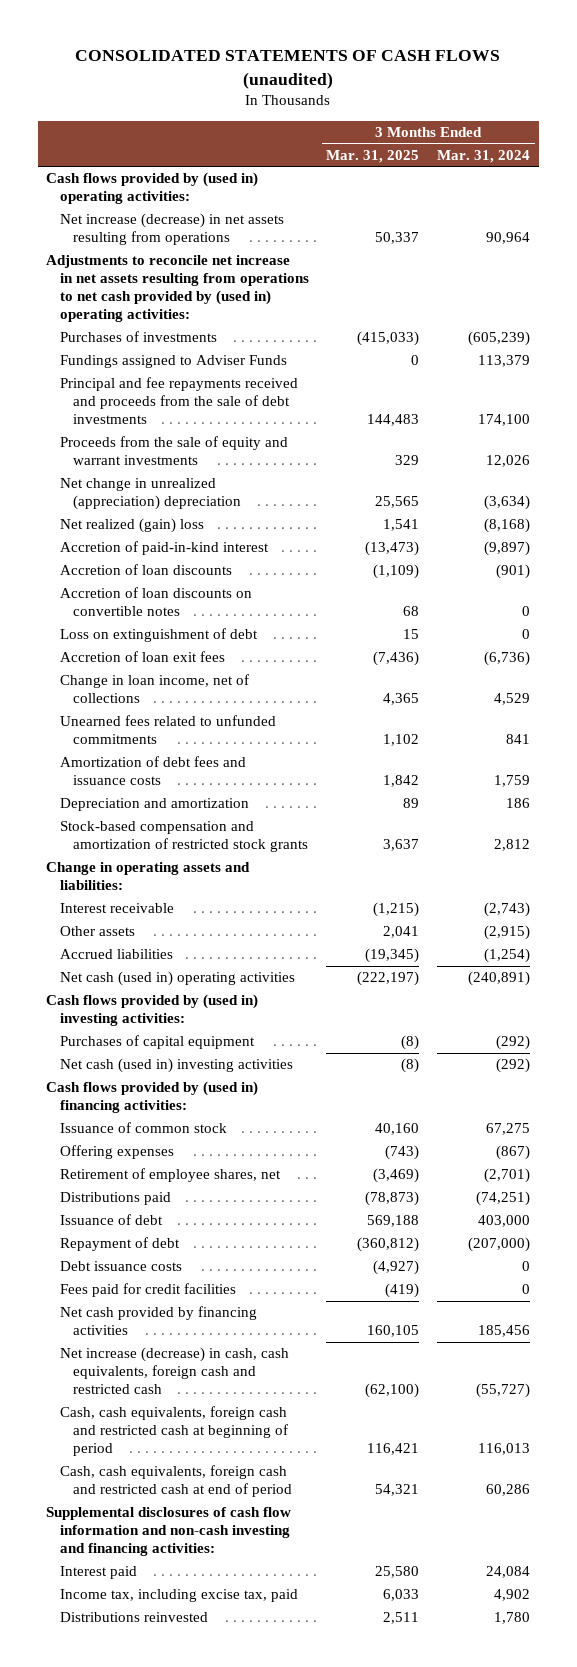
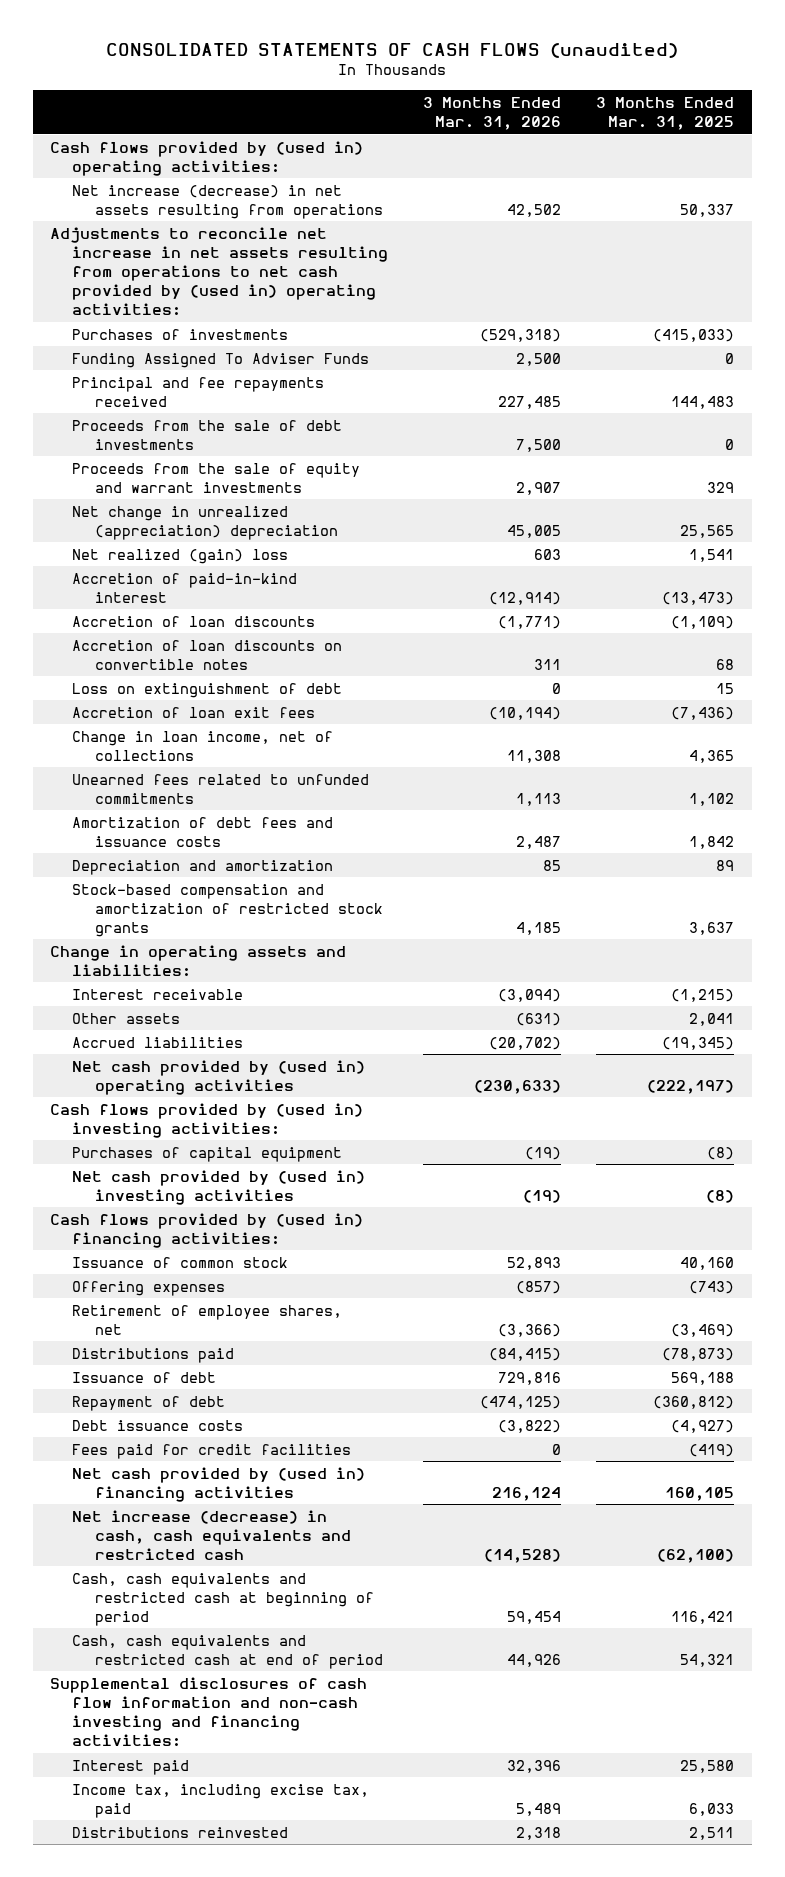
- | 3 Months Ended Mar. 31, 2025 | 3 Months Ended Mar. 31, 2024
+ | 3 Months Ended Mar. 31, 2026 | 3 Months Ended Mar. 31, 2025
- Fundings assigned to Adviser Funds | 0 | 113,379
- Principal and fee repayments received and proceeds from the sale of debt investments | 144,483 | 174,100
+ Funding Assigned To Adviser Funds | 2,500 | 0
+ Principal and fee repayments received | 227,485 | 144,483
+ Proceeds from the sale of debt investments | 7,500 | 0
- Net cash (used in) operating activities | (222,197) | (240,891)
+ Net cash provided by (used in) operating activities | (230,633) | (222,197)
- Net cash (used in) investing activities | (8) | (292)
+ Net cash provided by (used in) investing activities | (19) | (8)
- Net cash provided by financing activities | 160,105 | 185,456
- Net increase (decrease) in cash, cash equivalents, foreign cash and restricted cash | (62,100) | (55,727)
- Cash, cash equivalents, foreign cash and restricted cash at beginning of period | 116,421 | 116,013
- Cash, cash equivalents, foreign cash and restricted cash at end of period | 54,321 | 60,286
+ Net cash provided by (used in) financing activities | 216,124 | 160,105
+ Net increase (decrease) in cash, cash equivalents and restricted cash | (14,528) | (62,100)
+ Cash, cash equivalents and restricted cash at beginning of period | 59,454 | 116,421
+ Cash, cash equivalents and restricted cash at end of period | 44,926 | 54,321

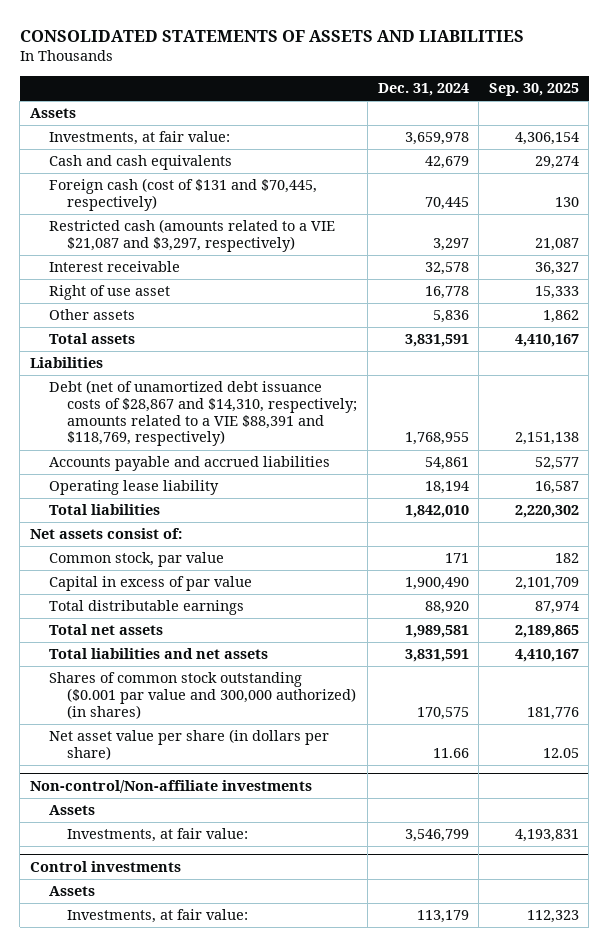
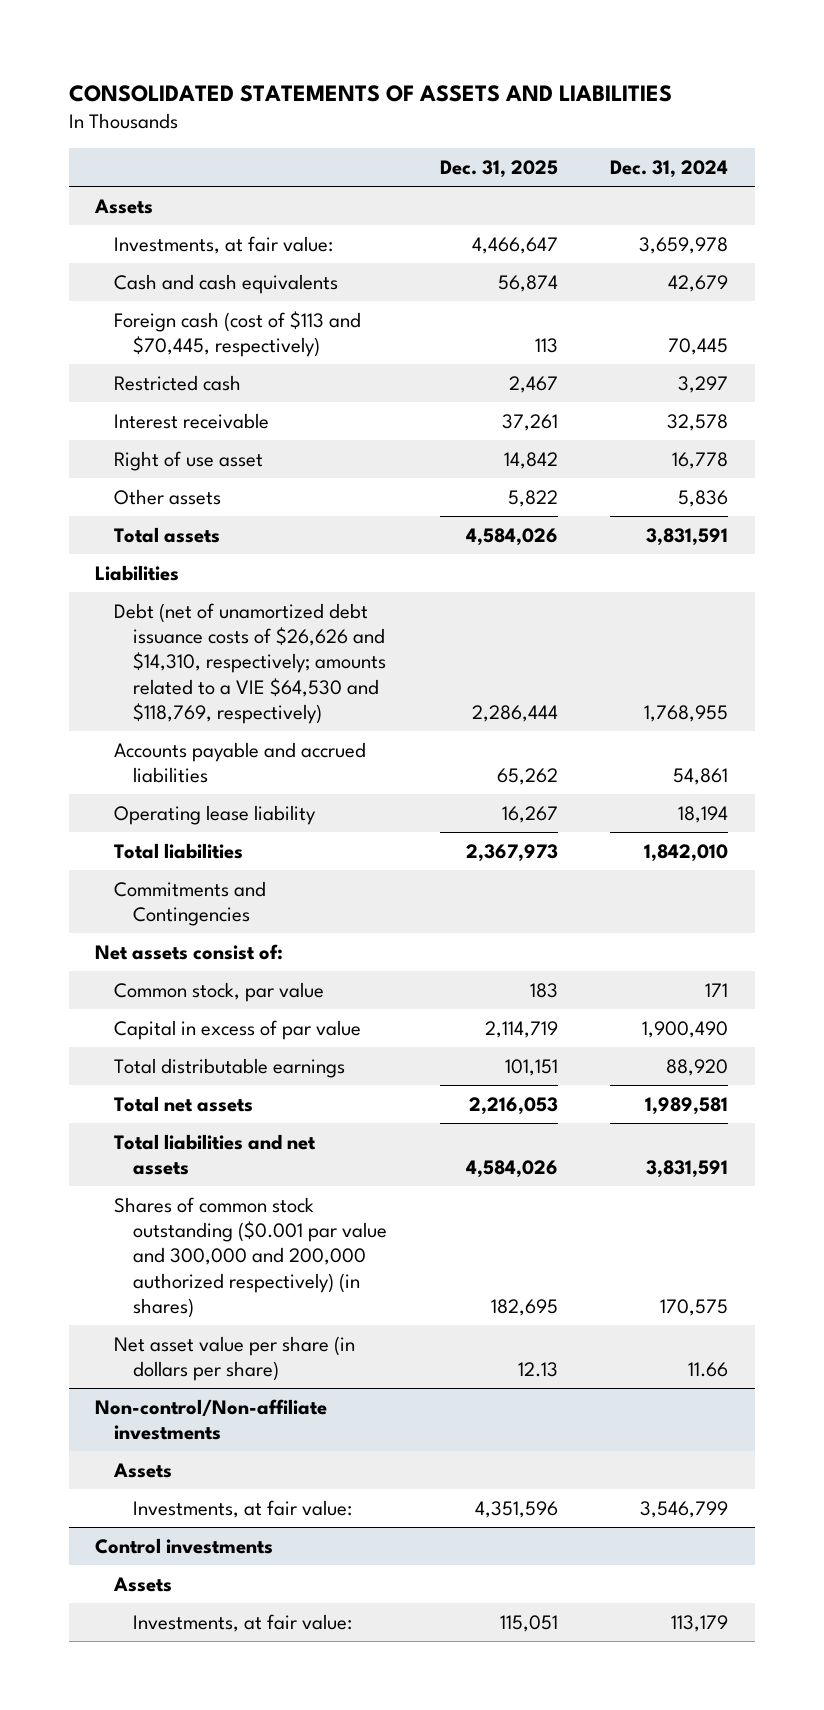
- | Dec. 31, 2024 | Sep. 30, 2025
+ | Dec. 31, 2025 | Dec. 31, 2024
- Foreign cash (cost of $131 and $70,445, respectively) | 70,445 | 130
- Restricted cash (amounts related to a VIE $21,087 and $3,297, respectively) | 3,297 | 21,087
+ Foreign cash (cost of $113 and $70,445, respectively) | 113 | 70,445
+ Restricted cash | 2,467 | 3,297
- Debt (net of unamortized debt issuance costs of $28,867 and $14,310, respectively; amounts related to a VIE $88,391 and $118,769, respectively) | 1,768,955 | 2,151,138
+ Debt (net of unamortized debt issuance costs of $26,626 and $14,310, respectively; amounts related to a VIE $64,530 and $118,769, respectively) | 2,286,444 | 1,768,955
+ Commitments and Contingencies
- Shares of common stock outstanding ($0.001 par value and 300,000 authorized) (in shares) | 170,575 | 181,776
+ Shares of common stock outstanding ($0.001 par value and 300,000 and 200,000 authorized respectively) (in shares) | 182,695 | 170,575

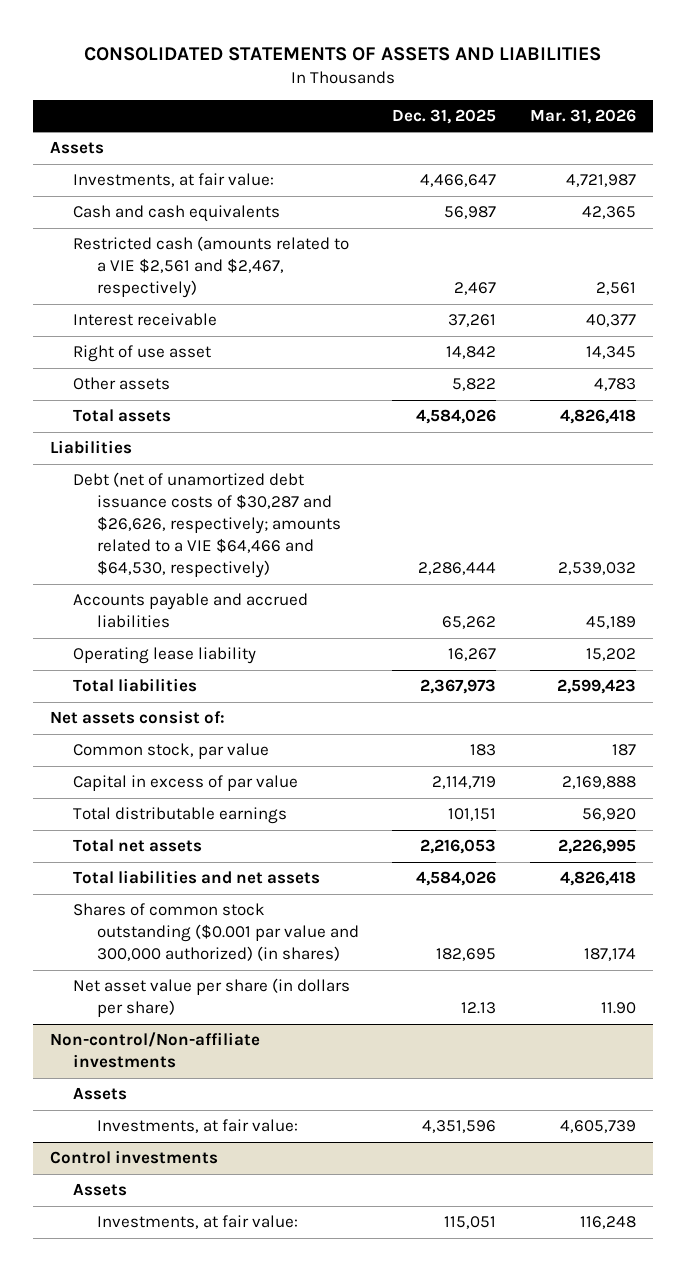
- | Dec. 31, 2025 | Dec. 31, 2024
+ | Dec. 31, 2025 | Mar. 31, 2026
- Cash and cash equivalents | 56,874 | 42,679
- Foreign cash (cost of $113 and $70,445, respectively) | 113 | 70,445
- Restricted cash | 2,467 | 3,297
+ Cash and cash equivalents | 56,987 | 42,365
+ Restricted cash (amounts related to a VIE $2,561 and $2,467, respectively) | 2,467 | 2,561
- Debt (net of unamortized debt issuance costs of $26,626 and $14,310, respectively; amounts related to a VIE $64,530 and $118,769, respectively) | 2,286,444 | 1,768,955
+ Debt (net of unamortized debt issuance costs of $30,287 and $26,626, respectively; amounts related to a VIE $64,466 and $64,530, respectively) | 2,286,444 | 2,539,032
- Commitments and Contingencies
- Shares of common stock outstanding ($0.001 par value and 300,000 and 200,000 authorized respectively) (in shares) | 182,695 | 170,575
+ Shares of common stock outstanding ($0.001 par value and 300,000 authorized) (in shares) | 182,695 | 187,174

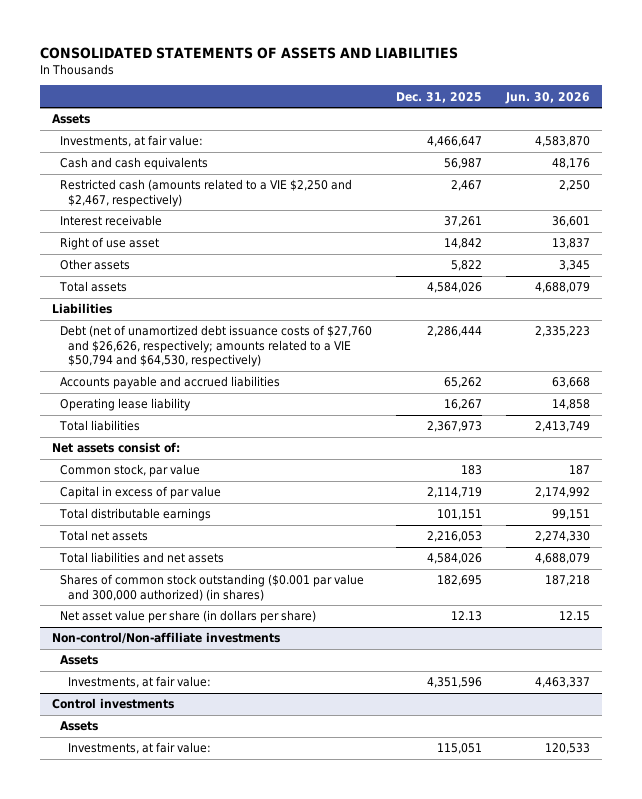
- | Dec. 31, 2025 | Mar. 31, 2026
+ | Dec. 31, 2025 | Jun. 30, 2026
- Restricted cash (amounts related to a VIE $2,561 and $2,467, respectively) | 2,467 | 2,561
+ Restricted cash (amounts related to a VIE $2,250 and $2,467, respectively) | 2,467 | 2,250
- Debt (net of unamortized debt issuance costs of $30,287 and $26,626, respectively; amounts related to a VIE $64,466 and $64,530, respectively) | 2,286,444 | 2,539,032
+ Debt (net of unamortized debt issuance costs of $27,760 and $26,626, respectively; amounts related to a VIE $50,794 and $64,530, respectively) | 2,286,444 | 2,335,223

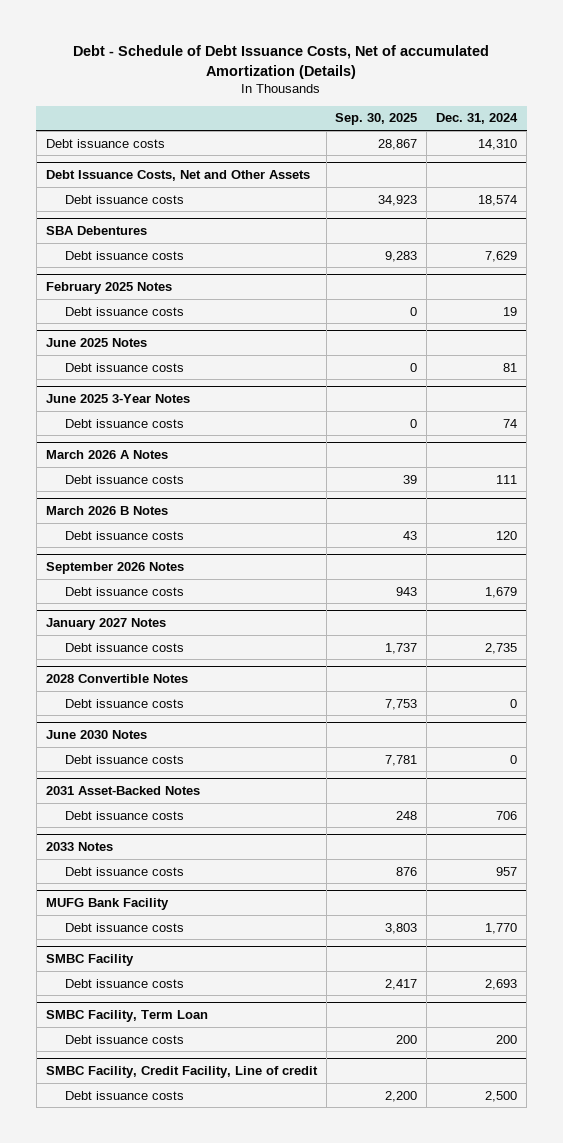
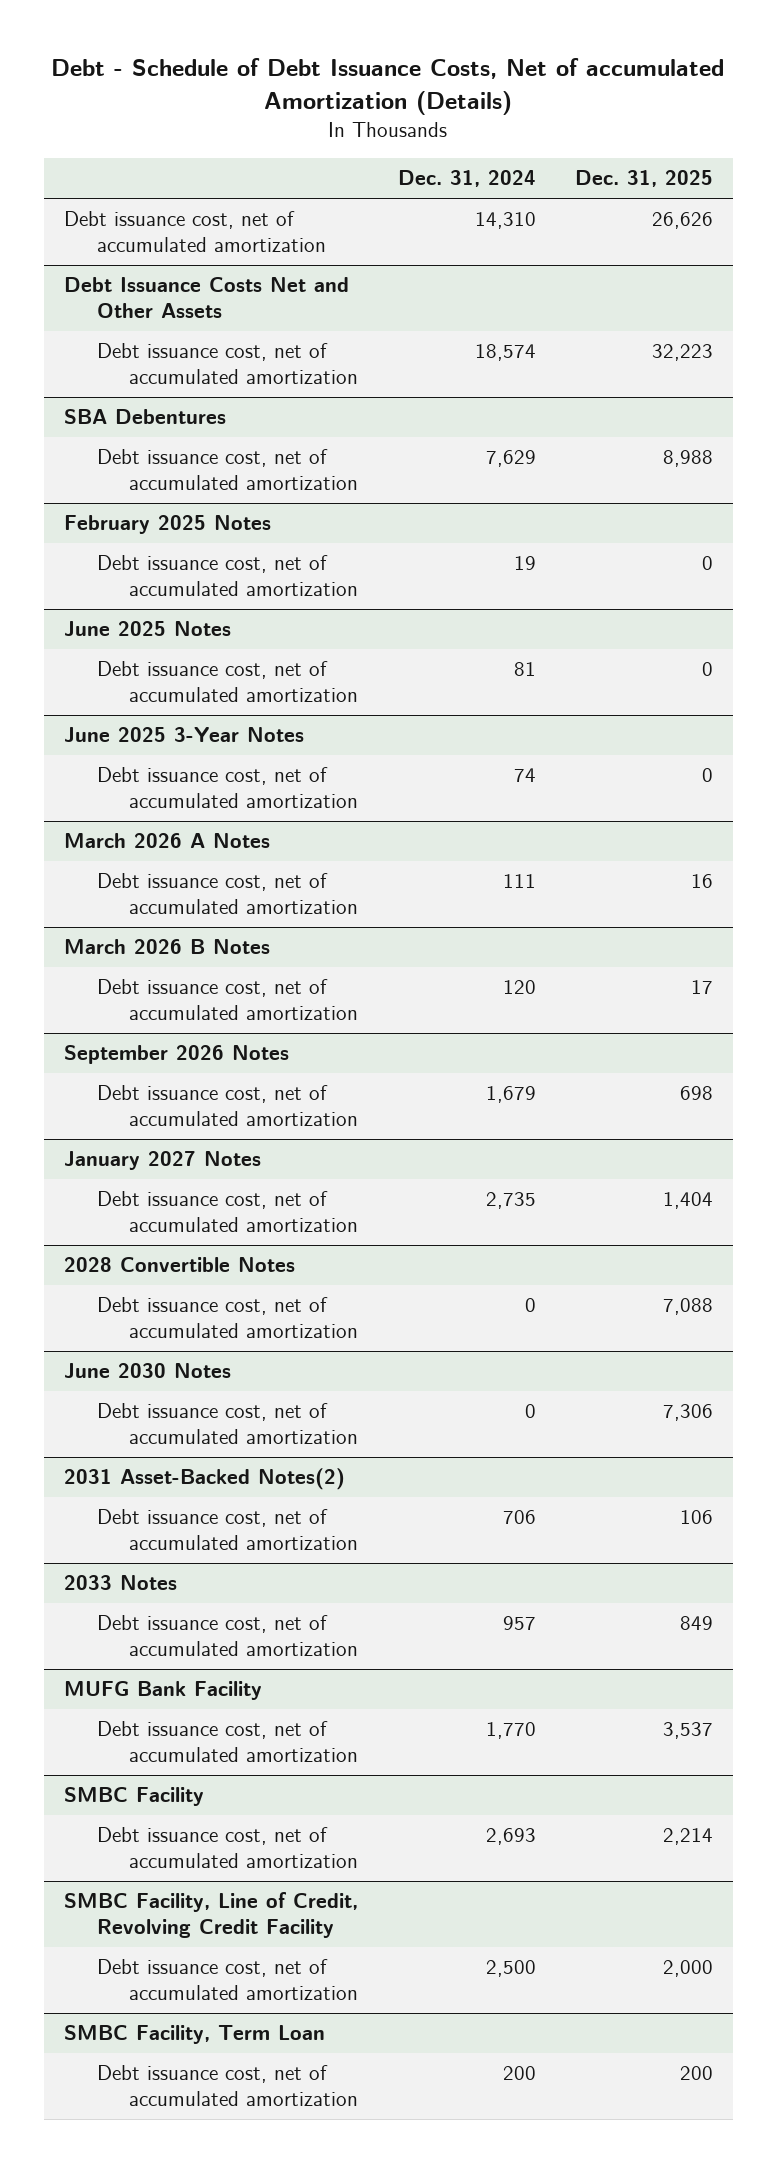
- | Sep. 30, 2025 | Dec. 31, 2024
+ | Dec. 31, 2024 | Dec. 31, 2025
- Debt issuance costs | 28,867 | 14,310
- Debt Issuance Costs, Net and Other Assets
- Debt issuance costs | 34,923 | 18,574
+ Debt issuance cost, net of accumulated amortization | 14,310 | 26,626
+ Debt Issuance Costs Net and Other Assets
+ Debt issuance cost, net of accumulated amortization | 18,574 | 32,223
@ SBA Debentures
- Debt issuance costs | 9,283 | 7,629
+ Debt issuance cost, net of accumulated amortization | 7,629 | 8,988
@ February 2025 Notes
- Debt issuance costs | 0 | 19
+ Debt issuance cost, net of accumulated amortization | 19 | 0
@ June 2025 Notes
- Debt issuance costs | 0 | 81
+ Debt issuance cost, net of accumulated amortization | 81 | 0
@ June 2025 3-Year Notes
- Debt issuance costs | 0 | 74
+ Debt issuance cost, net of accumulated amortization | 74 | 0
@ March 2026 A Notes
- Debt issuance costs | 39 | 111
+ Debt issuance cost, net of accumulated amortization | 111 | 16
@ March 2026 B Notes
- Debt issuance costs | 43 | 120
+ Debt issuance cost, net of accumulated amortization | 120 | 17
@ September 2026 Notes
- Debt issuance costs | 943 | 1,679
+ Debt issuance cost, net of accumulated amortization | 1,679 | 698
@ January 2027 Notes
- Debt issuance costs | 1,737 | 2,735
+ Debt issuance cost, net of accumulated amortization | 2,735 | 1,404
@ 2028 Convertible Notes
- Debt issuance costs | 7,753 | 0
+ Debt issuance cost, net of accumulated amortization | 0 | 7,088
@ June 2030 Notes
- Debt issuance costs | 7,781 | 0
- 2031 Asset-Backed Notes
- Debt issuance costs | 248 | 706
@ June 2030 Notes
+ Debt issuance cost, net of accumulated amortization | 0 | 7,306
+ 2031 Asset-Backed Notes(2)
+ Debt issuance cost, net of accumulated amortization | 706 | 106
@ 2033 Notes
- Debt issuance costs | 876 | 957
+ Debt issuance cost, net of accumulated amortization | 957 | 849
@ MUFG Bank Facility
- Debt issuance costs | 3,803 | 1,770
+ Debt issuance cost, net of accumulated amortization | 1,770 | 3,537
@ SMBC Facility
- Debt issuance costs | 2,417 | 2,693
+ Debt issuance cost, net of accumulated amortization | 2,693 | 2,214
+ SMBC Facility, Line of Credit, Revolving Credit Facility
+ Debt issuance cost, net of accumulated amortization | 2,500 | 2,000
@ SMBC Facility, Term Loan
- Debt issuance costs | 200 | 200
- SMBC Facility, Credit Facility, Line of credit
- Debt issuance costs | 2,200 | 2,500
@ SMBC Facility, Term Loan
+ Debt issuance cost, net of accumulated amortization | 200 | 200

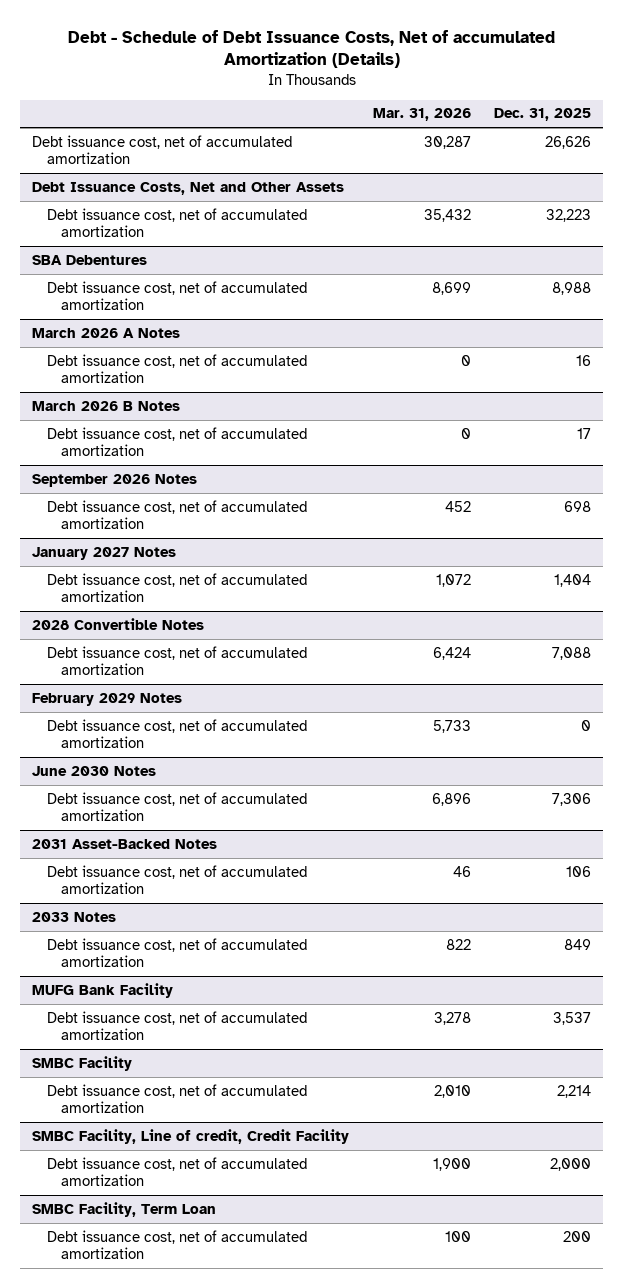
- | Dec. 31, 2024 | Dec. 31, 2025
+ | Mar. 31, 2026 | Dec. 31, 2025
- Debt Issuance Costs Net and Other Assets
+ Debt Issuance Costs, Net and Other Assets
- February 2025 Notes
- Debt issuance cost, net of accumulated amortization | 19 | 0
- June 2025 Notes
- Debt issuance cost, net of accumulated amortization | 81 | 0
- June 2025 3-Year Notes
- Debt issuance cost, net of accumulated amortization | 74 | 0
+ February 2029 Notes
+ Debt issuance cost, net of accumulated amortization | 5,733 | 0
- 2031 Asset-Backed Notes(2)
+ 2031 Asset-Backed Notes
- SMBC Facility, Line of Credit, Revolving Credit Facility
+ SMBC Facility, Line of credit, Credit Facility

